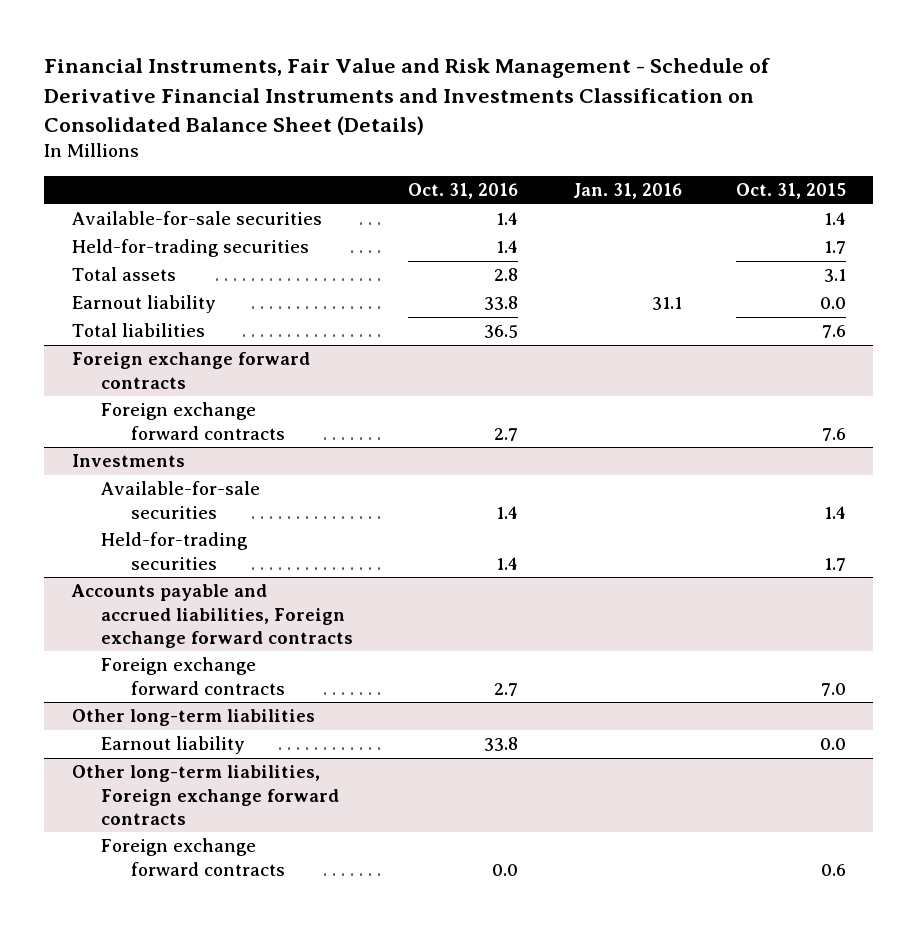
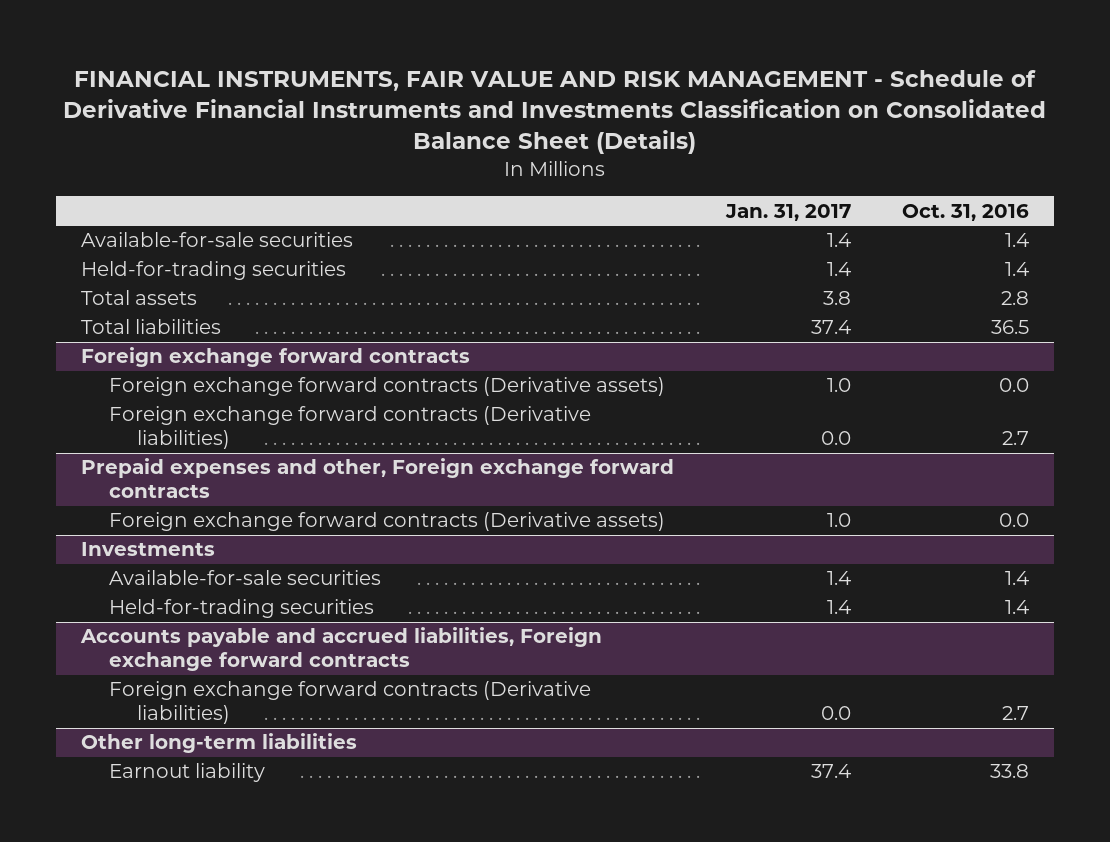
- Financial Instruments, Fair Value and Risk Management - Schedule of Derivative Financial Instruments and Investments Classification on Consolidated Balance Sheet (Details)
+ FINANCIAL INSTRUMENTS, FAIR VALUE AND RISK MANAGEMENT - Schedule of Derivative Financial Instruments and Investments Classification on Consolidated Balance Sheet (Details)
- | Oct. 31, 2016 | Jan. 31, 2016 | Oct. 31, 2015
+ | Jan. 31, 2017 | Oct. 31, 2016
- Earnout liability | 33.8 | 31.1 | 0.0
@ Foreign exchange forward contracts
- Foreign exchange forward contracts | 2.7 | | 7.6
+ Foreign exchange forward contracts (Derivative assets) | 1.0 | 0.0
+ Foreign exchange forward contracts (Derivative liabilities) | 0.0 | 2.7
+ Prepaid expenses and other, Foreign exchange forward contracts
+ Foreign exchange forward contracts (Derivative assets) | 1.0 | 0.0
@ Accounts payable and accrued liabilities, Foreign exchange forward contracts
- Foreign exchange forward contracts | 2.7 | | 7.0
+ Foreign exchange forward contracts (Derivative liabilities) | 0.0 | 2.7
- Other long-term liabilities, Foreign exchange forward contracts
- Foreign exchange forward contracts | 0.0 | | 0.6

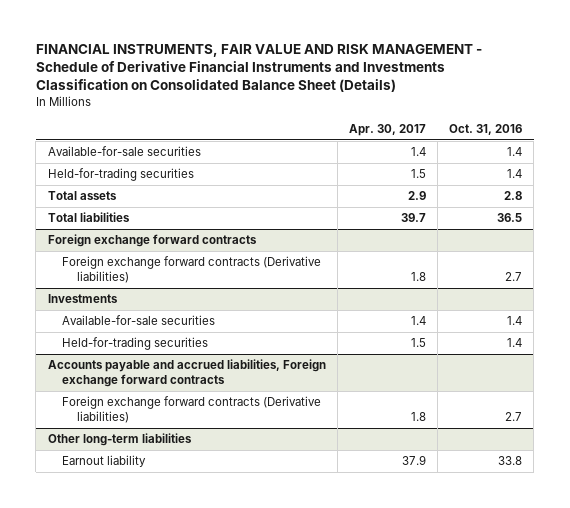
- | Jan. 31, 2017 | Oct. 31, 2016
+ | Apr. 30, 2017 | Oct. 31, 2016
@ Foreign exchange forward contracts
- Foreign exchange forward contracts (Derivative assets) | 1.0 | 0.0
- Prepaid expenses and other, Foreign exchange forward contracts
- Foreign exchange forward contracts (Derivative assets) | 1.0 | 0.0

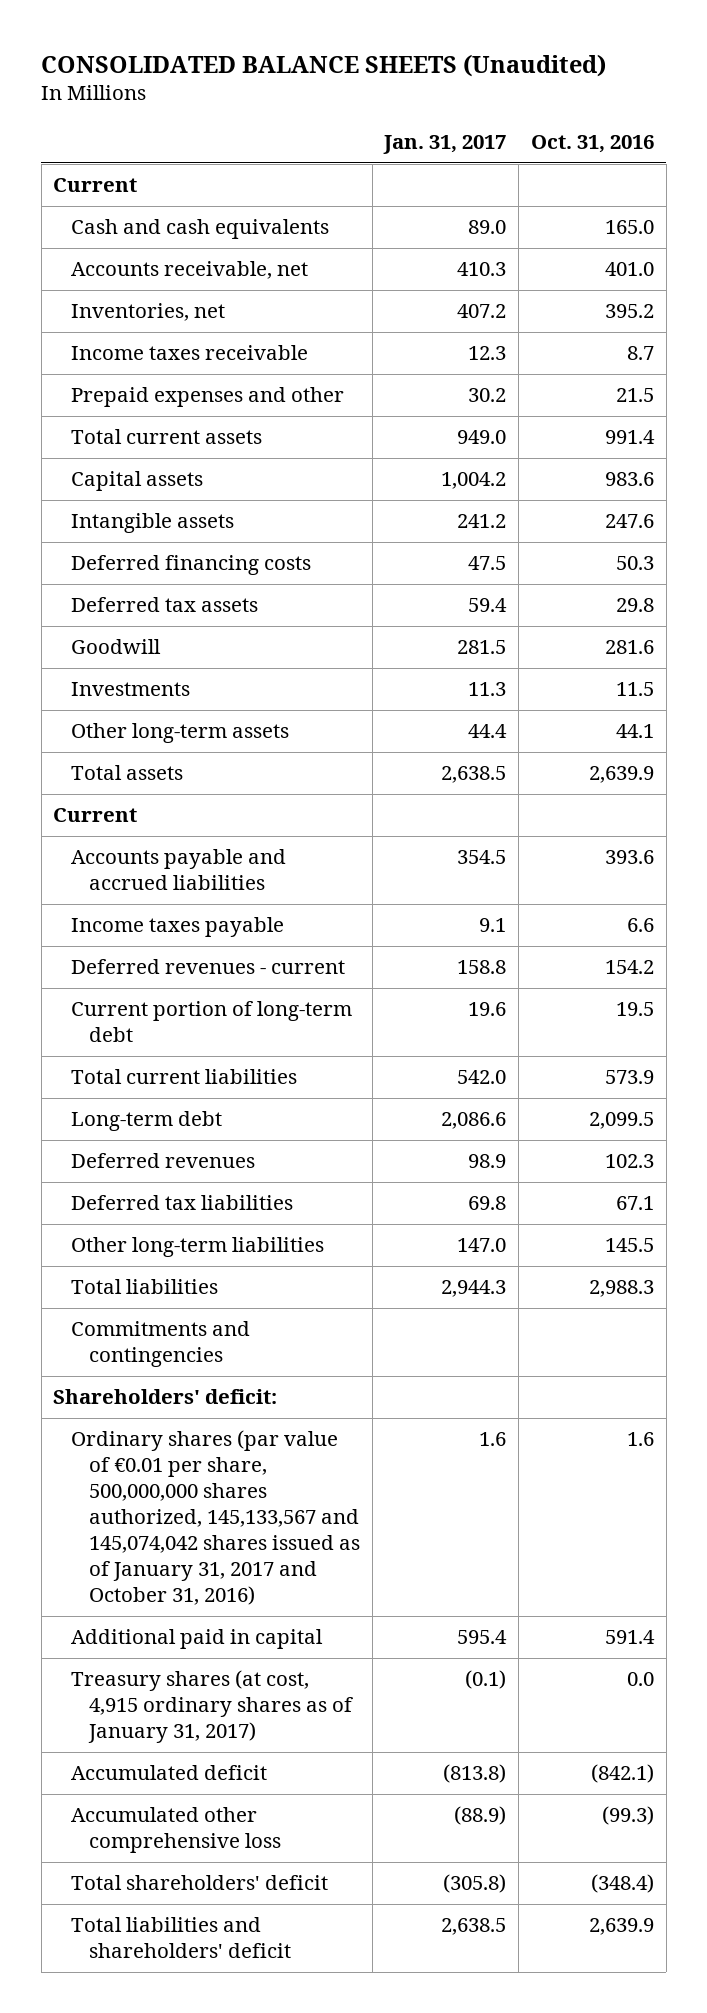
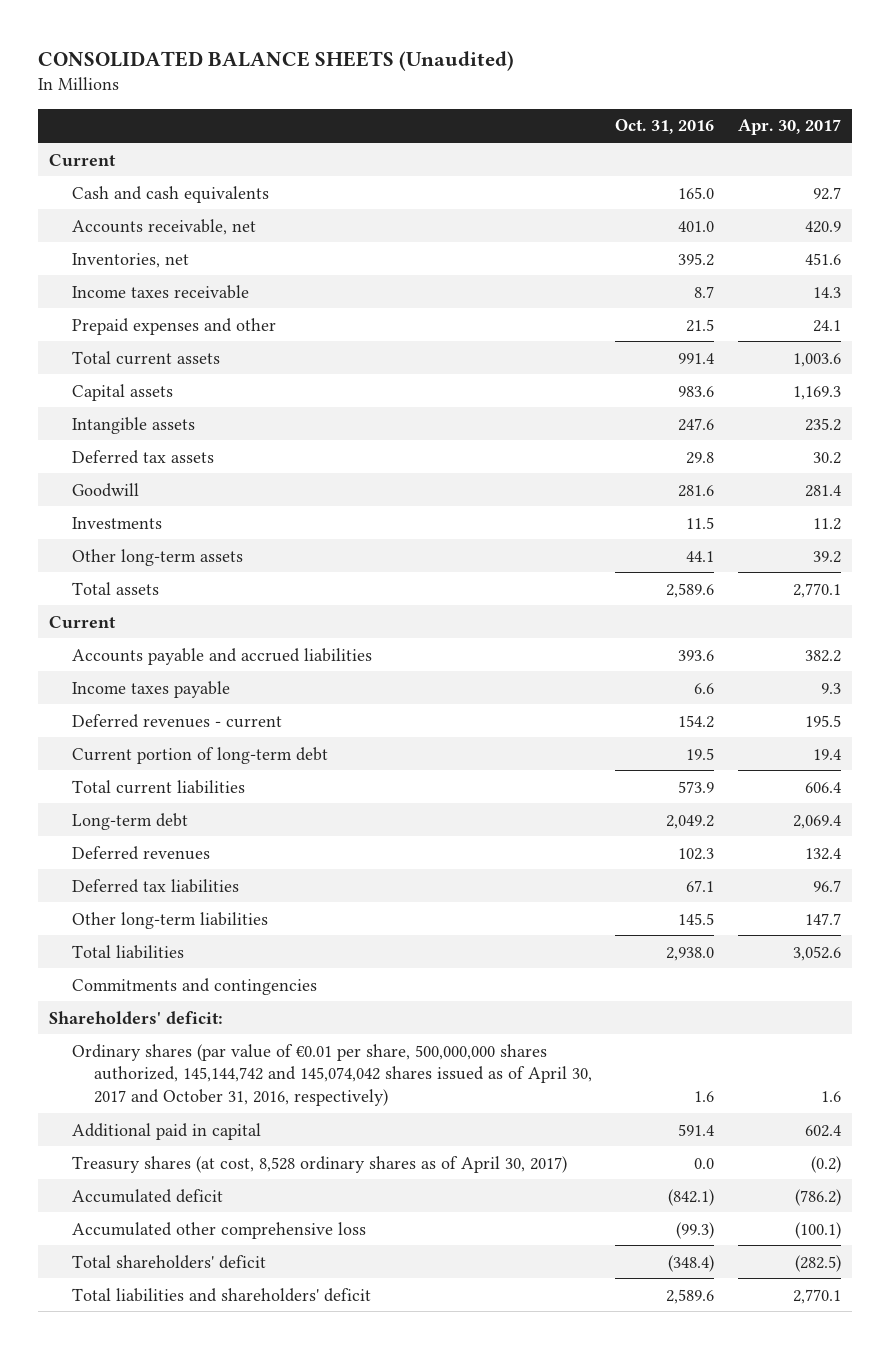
- | Jan. 31, 2017 | Oct. 31, 2016
+ | Oct. 31, 2016 | Apr. 30, 2017
- Deferred financing costs | 47.5 | 50.3
- Total assets | 2,638.5 | 2,639.9
+ Total assets | 2,589.6 | 2,770.1
- Long-term debt | 2,086.6 | 2,099.5
+ Long-term debt | 2,049.2 | 2,069.4
- Total liabilities | 2,944.3 | 2,988.3
+ Total liabilities | 2,938.0 | 3,052.6
- Ordinary shares (par value of €0.01 per share, 500,000,000 shares authorized, 145,133,567 and 145,074,042 shares issued as of January 31, 2017 and October 31, 2016) | 1.6 | 1.6
+ Ordinary shares (par value of €0.01 per share, 500,000,000 shares authorized, 145,144,742 and 145,074,042 shares issued as of April 30, 2017 and October 31, 2016, respectively) | 1.6 | 1.6
- Treasury shares (at cost, 4,915 ordinary shares as of January 31, 2017) | (0.1) | 0.0
+ Treasury shares (at cost, 8,528 ordinary shares as of April 30, 2017) | 0.0 | (0.2)
- Total liabilities and shareholders' deficit | 2,638.5 | 2,639.9
+ Total liabilities and shareholders' deficit | 2,589.6 | 2,770.1

